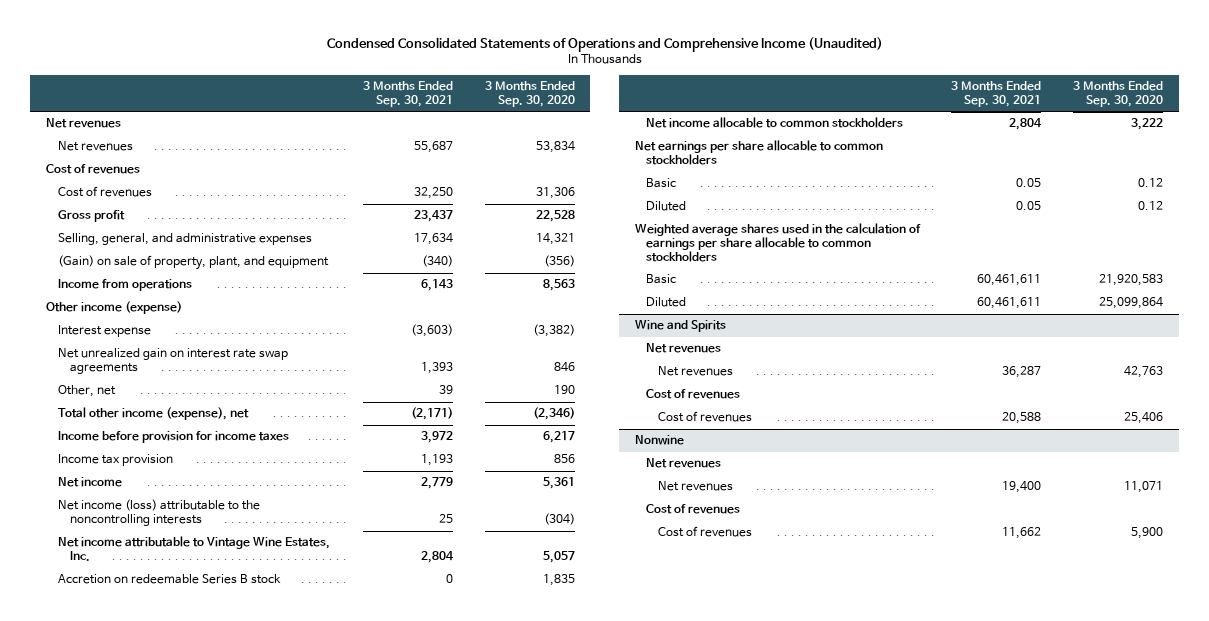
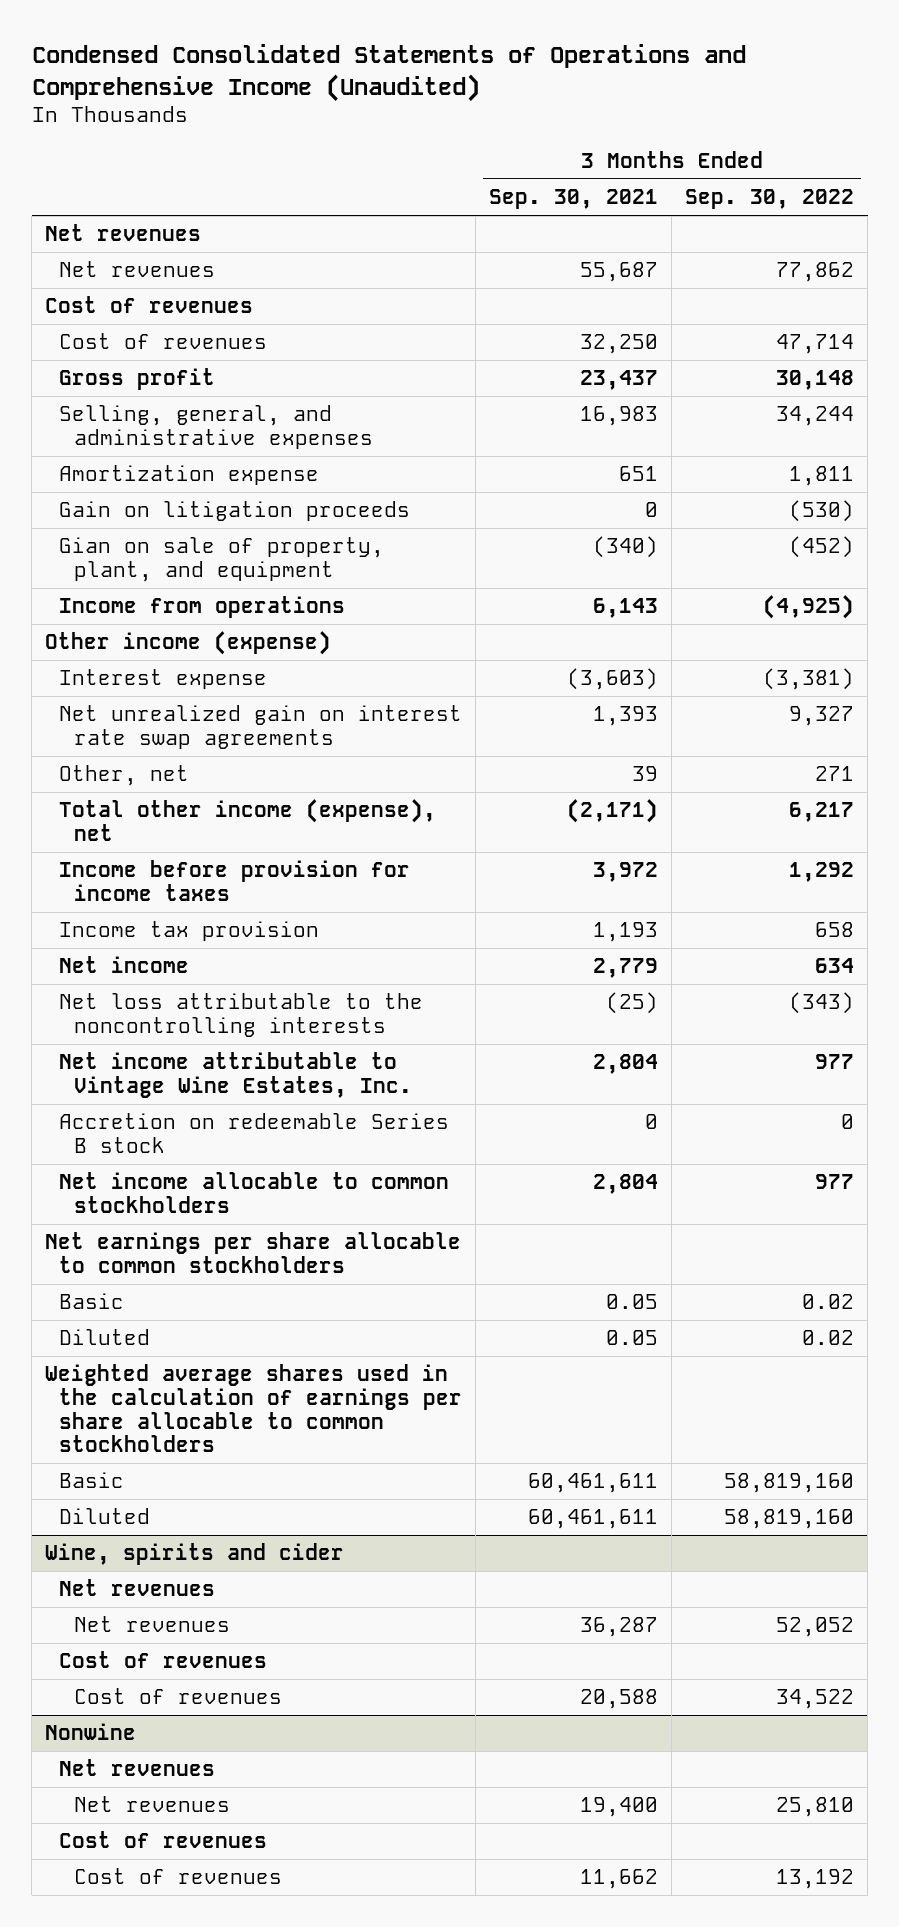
- | 3 Months Ended Sep. 30, 2021 | 3 Months Ended Sep. 30, 2020
+ | 3 Months Ended Sep. 30, 2021 | 3 Months Ended Sep. 30, 2022
- Selling, general, and administrative expenses | 17,634 | 14,321
- (Gain) on sale of property, plant, and equipment | (340) | (356)
+ Selling, general, and administrative expenses | 16,983 | 34,244
+ Amortization expense | 651 | 1,811
+ Gain on litigation proceeds | 0 | (530)
+ Gian on sale of property, plant, and equipment | (340) | (452)
- Net income (loss) attributable to the noncontrolling interests | 25 | (304)
+ Net loss attributable to the noncontrolling interests | (25) | (343)
- Wine and Spirits
+ Wine, spirits and cider

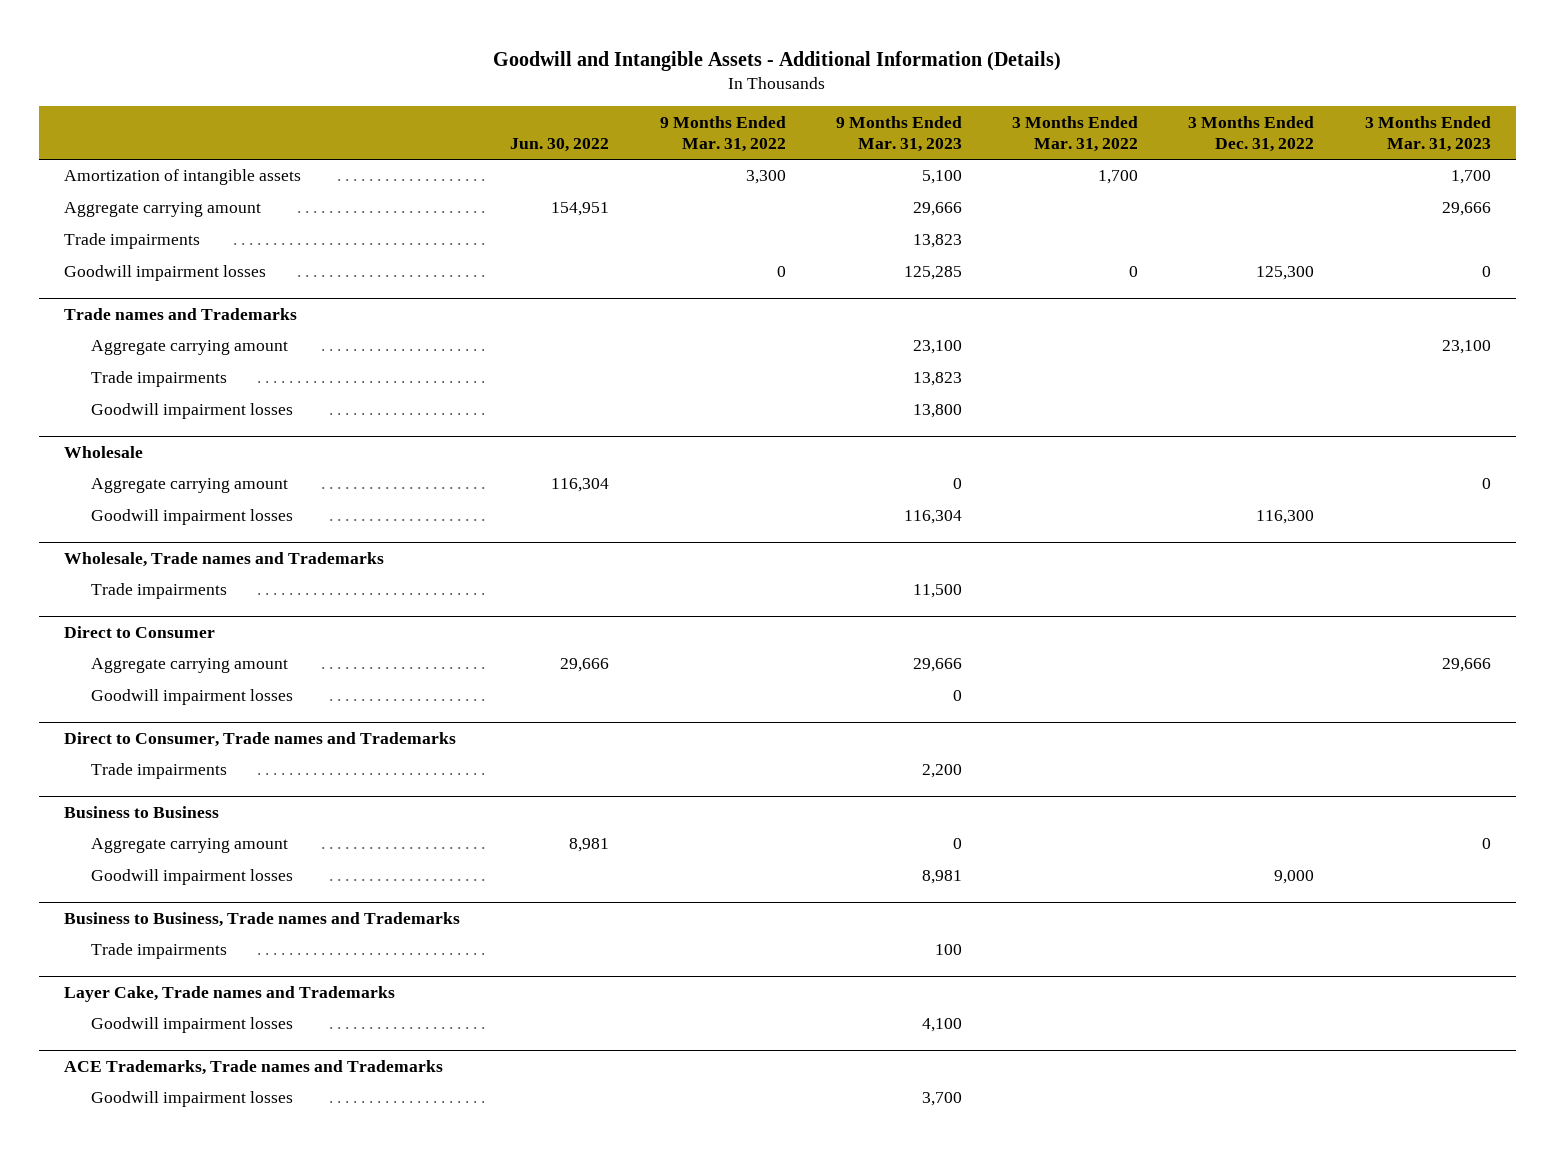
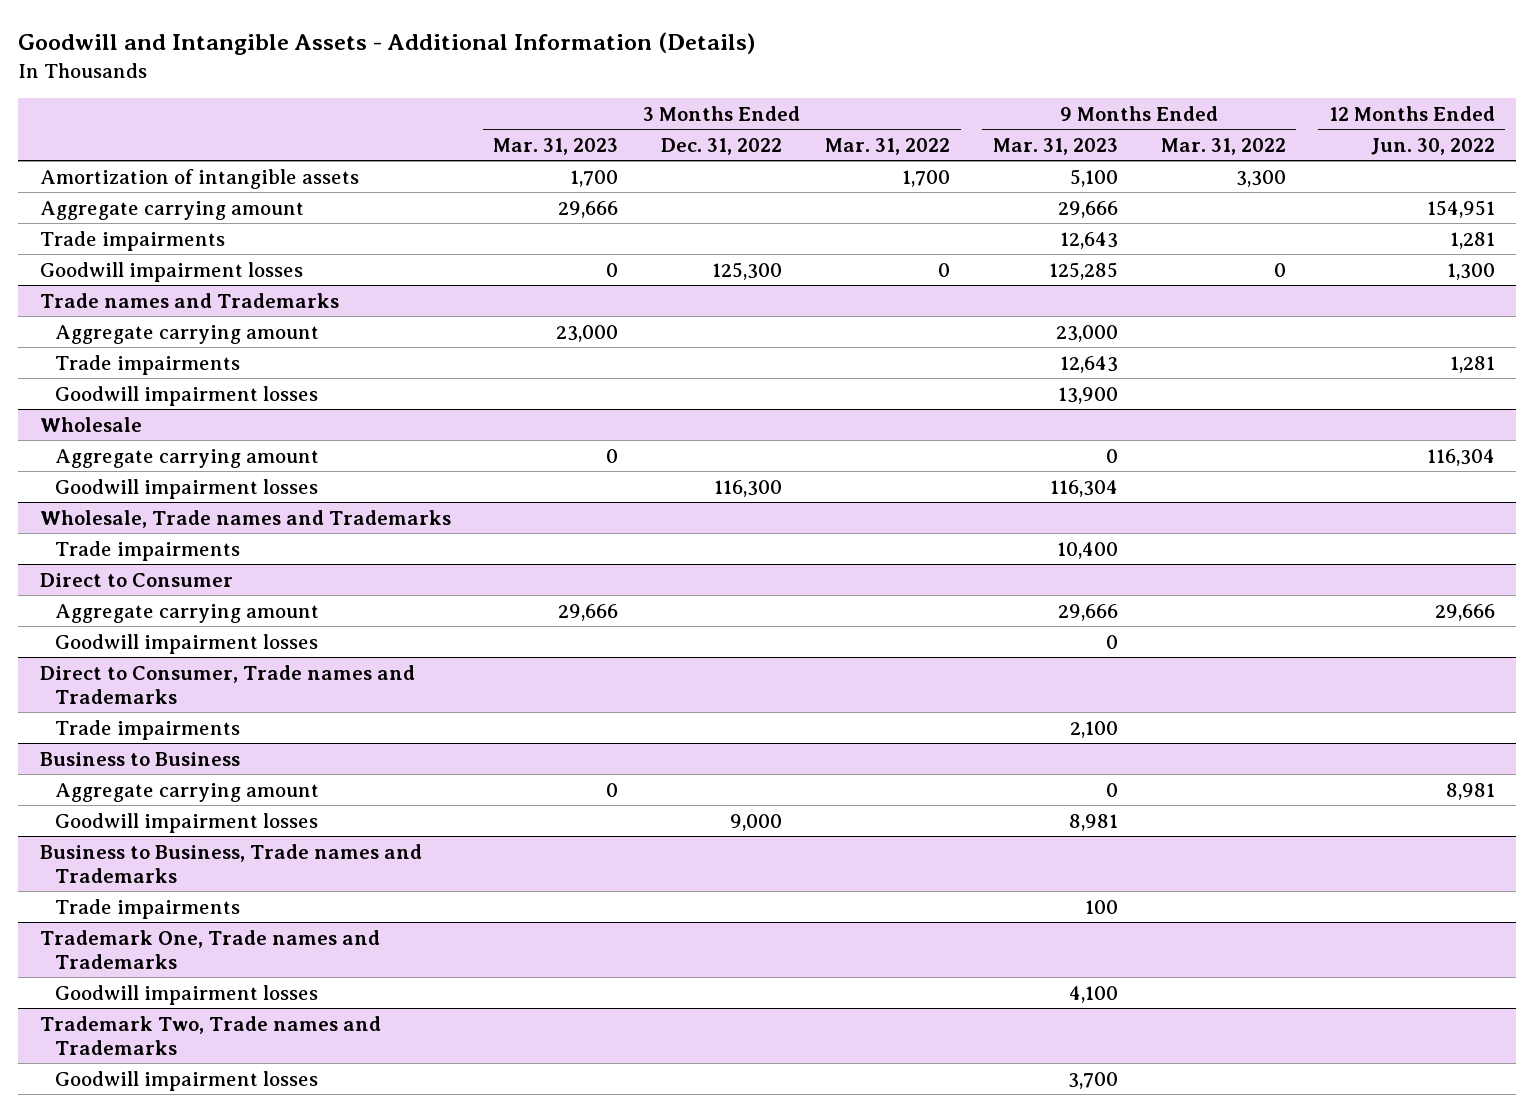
- | Jun. 30, 2022 | 9 Months Ended Mar. 31, 2022 | 9 Months Ended Mar. 31, 2023 | 3 Months Ended Mar. 31, 2022 | 3 Months Ended Dec. 31, 2022 | 3 Months Ended Mar. 31, 2023
+ | 3 Months Ended Mar. 31, 2023 | 3 Months Ended Dec. 31, 2022 | 3 Months Ended Mar. 31, 2022 | 9 Months Ended Mar. 31, 2023 | 9 Months Ended Mar. 31, 2022 | 12 Months Ended Jun. 30, 2022
- Trade impairments | | | 13,823 | | |
+ Trade impairments | | | | 12,643 | | 1,281
@ Trade names and Trademarks
- Aggregate carrying amount | | | 23,100 | | | 23,100
- Trade impairments | | | 13,823 | | |
- Goodwill impairment losses | | | 13,800 | | |
+ Aggregate carrying amount | 23,000 | | | 23,000 | |
+ Trade impairments | | | | 12,643 | | 1,281
+ Goodwill impairment losses | | | | 13,900 | |
@ Wholesale, Trade names and Trademarks
- Trade impairments | | | 11,500 | | |
+ Trade impairments | | | | 10,400 | |
@ Direct to Consumer, Trade names and Trademarks
- Trade impairments | | | 2,200 | | |
+ Trade impairments | | | | 2,100 | |
- Layer Cake, Trade names and Trademarks
+ Trademark One, Trade names and Trademarks
- ACE Trademarks, Trade names and Trademarks
+ Trademark Two, Trade names and Trademarks

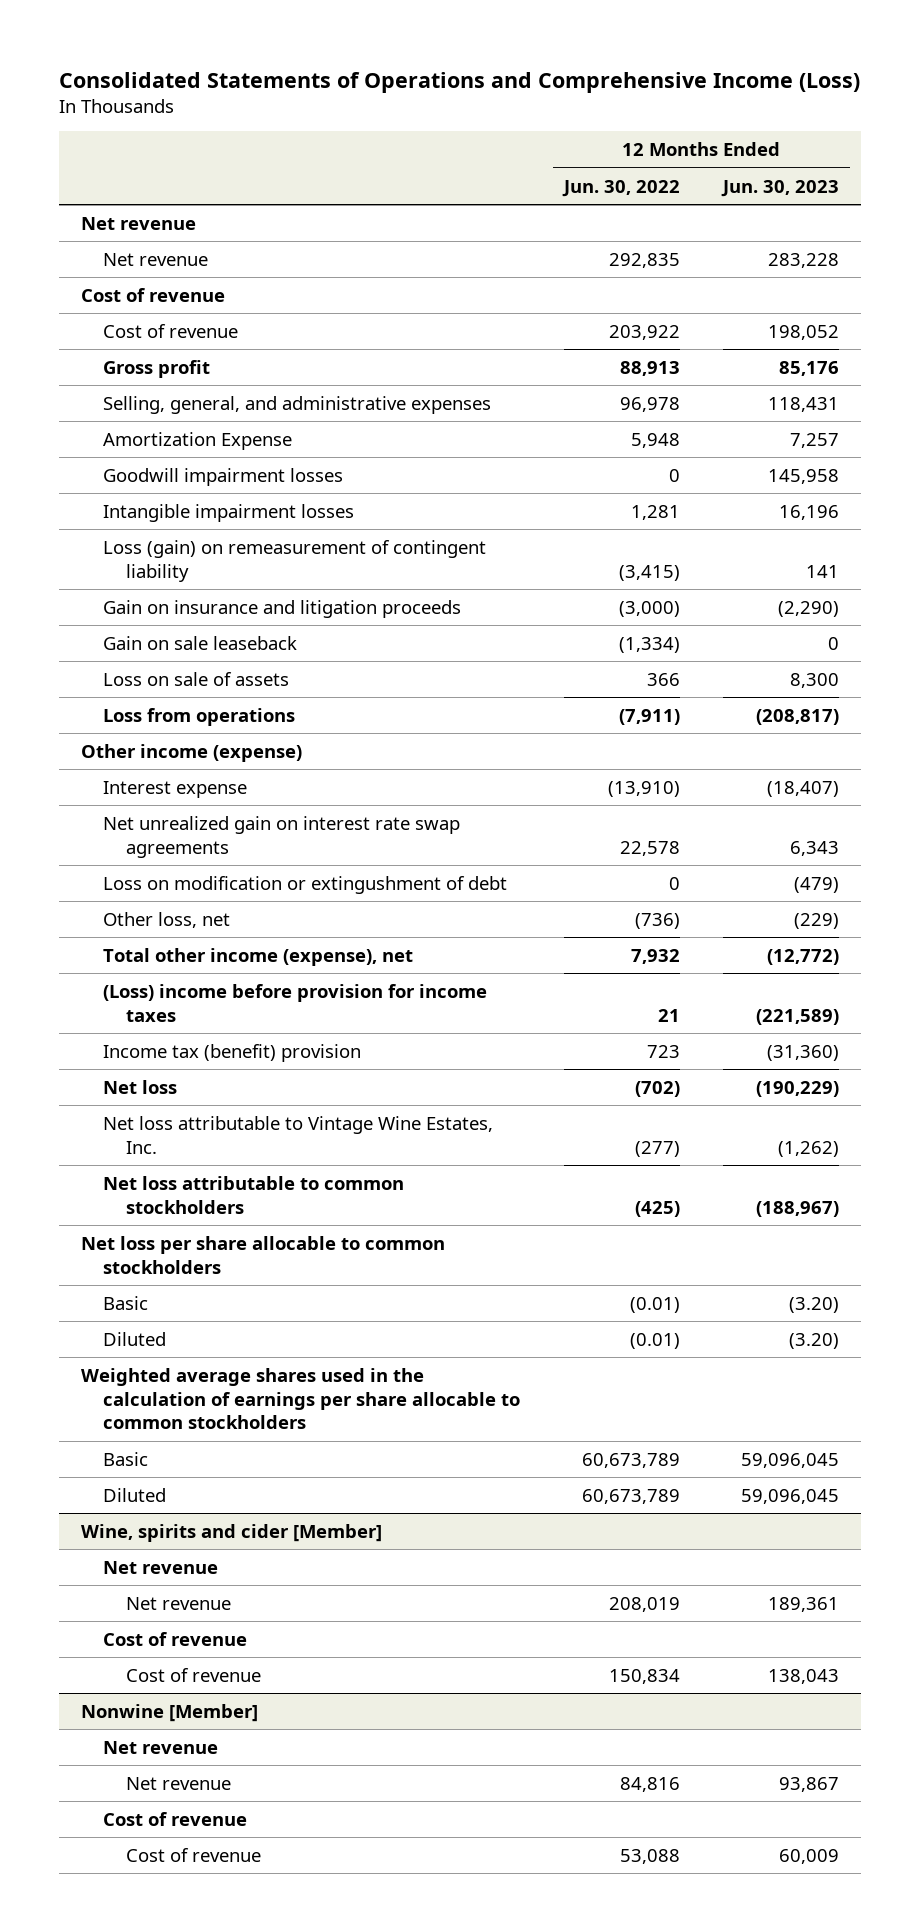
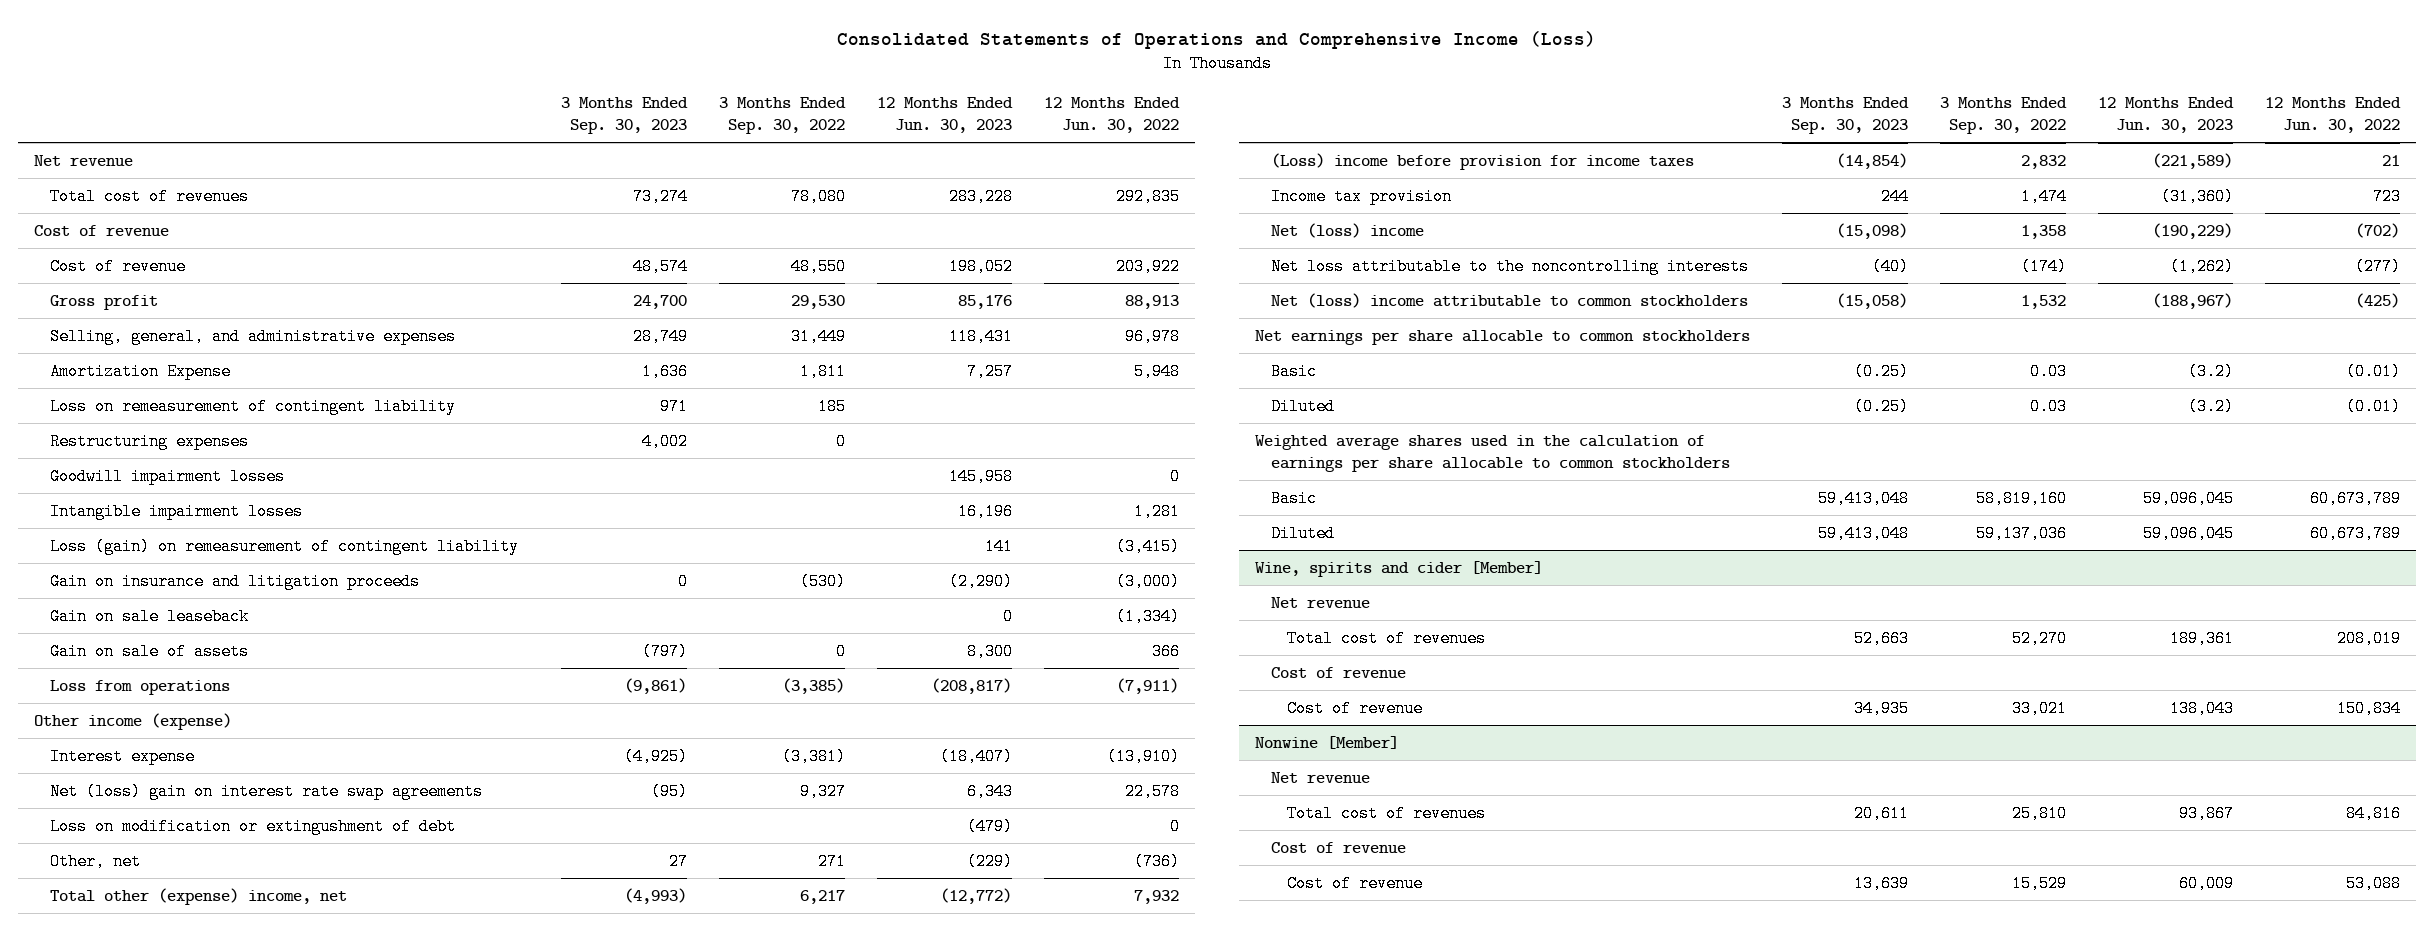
- | 12 Months Ended Jun. 30, 2022 | 12 Months Ended Jun. 30, 2023
+ | 3 Months Ended Sep. 30, 2023 | 3 Months Ended Sep. 30, 2022 | 12 Months Ended Jun. 30, 2023 | 12 Months Ended Jun. 30, 2022
- Net revenue | 292,835 | 283,228
+ Total cost of revenues | 73,274 | 78,080 | 283,228 | 292,835
+ Loss on remeasurement of contingent liability | 971 | 185 | |
+ Restructuring expenses | 4,002 | 0 | |
- Loss on sale of assets | 366 | 8,300
+ Gain on sale of assets | (797) | 0 | 8,300 | 366
- Net unrealized gain on interest rate swap agreements | 22,578 | 6,343
+ Net (loss) gain on interest rate swap agreements | (95) | 9,327 | 6,343 | 22,578
- Other loss, net | (736) | (229)
- Total other income (expense), net | 7,932 | (12,772)
+ Other, net | 27 | 271 | (229) | (736)
+ Total other (expense) income, net | (4,993) | 6,217 | (12,772) | 7,932
- Income tax (benefit) provision | 723 | (31,360)
- Net loss | (702) | (190,229)
- Net loss attributable to Vintage Wine Estates, Inc. | (277) | (1,262)
- Net loss attributable to common stockholders | (425) | (188,967)
- Net loss per share allocable to common stockholders
- Basic | (0.01) | (3.20)
- Diluted | (0.01) | (3.20)
+ Income tax provision | 244 | 1,474 | (31,360) | 723
+ Net (loss) income | (15,098) | 1,358 | (190,229) | (702)
+ Net loss attributable to the noncontrolling interests | (40) | (174) | (1,262) | (277)
+ Net (loss) income attributable to common stockholders | (15,058) | 1,532 | (188,967) | (425)
+ Net earnings per share allocable to common stockholders
+ Basic | (0.25) | 0.03 | (3.2) | (0.01)
+ Diluted | (0.25) | 0.03 | (3.2) | (0.01)
@ Wine, spirits and cider [Member]
- Net revenue | 208,019 | 189,361
+ Total cost of revenues | 52,663 | 52,270 | 189,361 | 208,019
@ Nonwine [Member]
- Net revenue | 84,816 | 93,867
+ Total cost of revenues | 20,611 | 25,810 | 93,867 | 84,816

